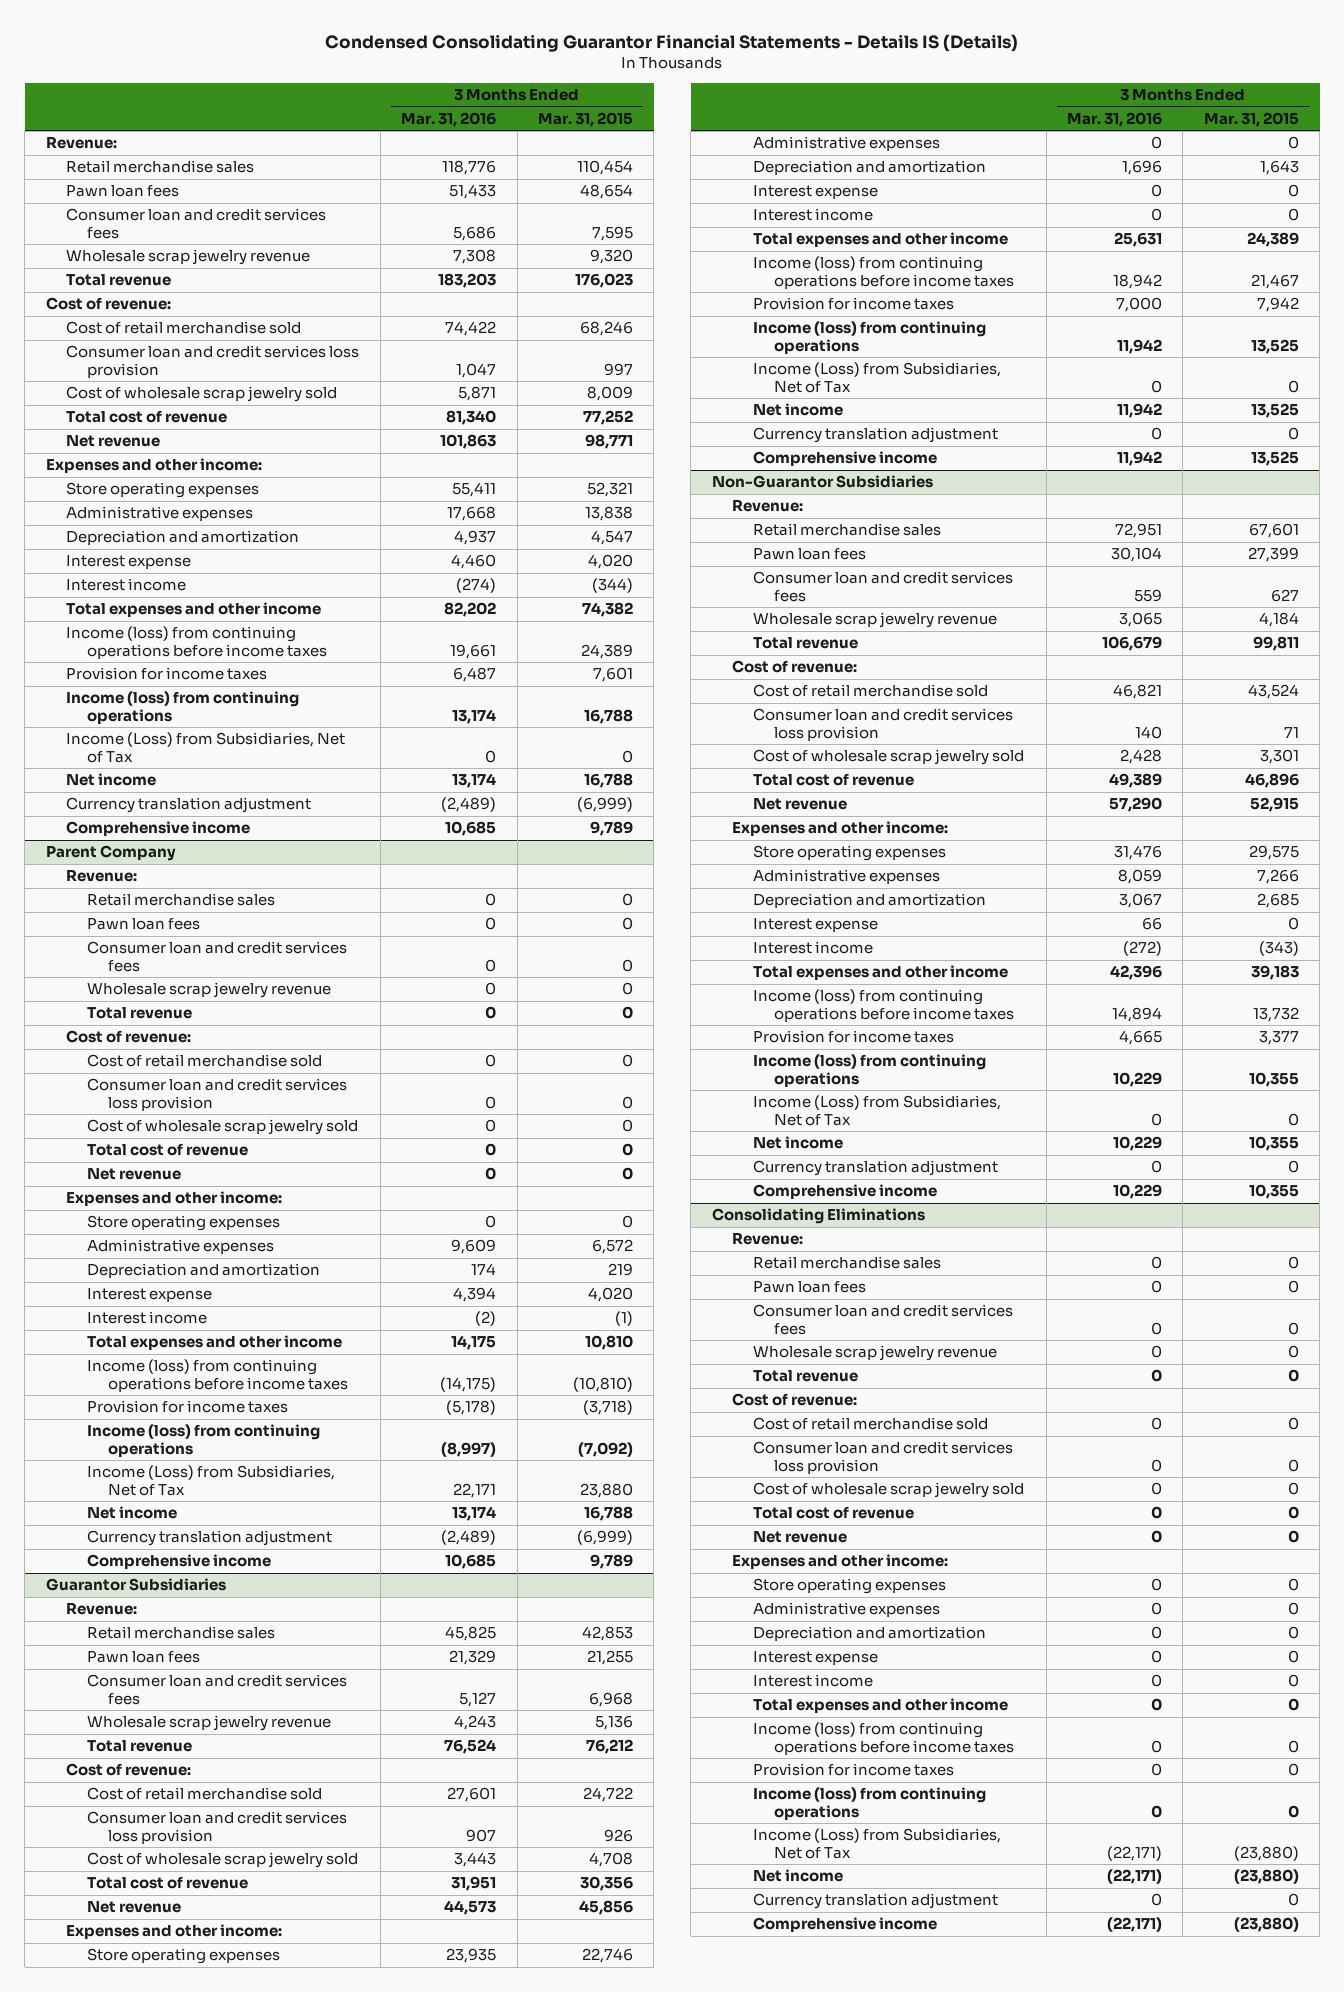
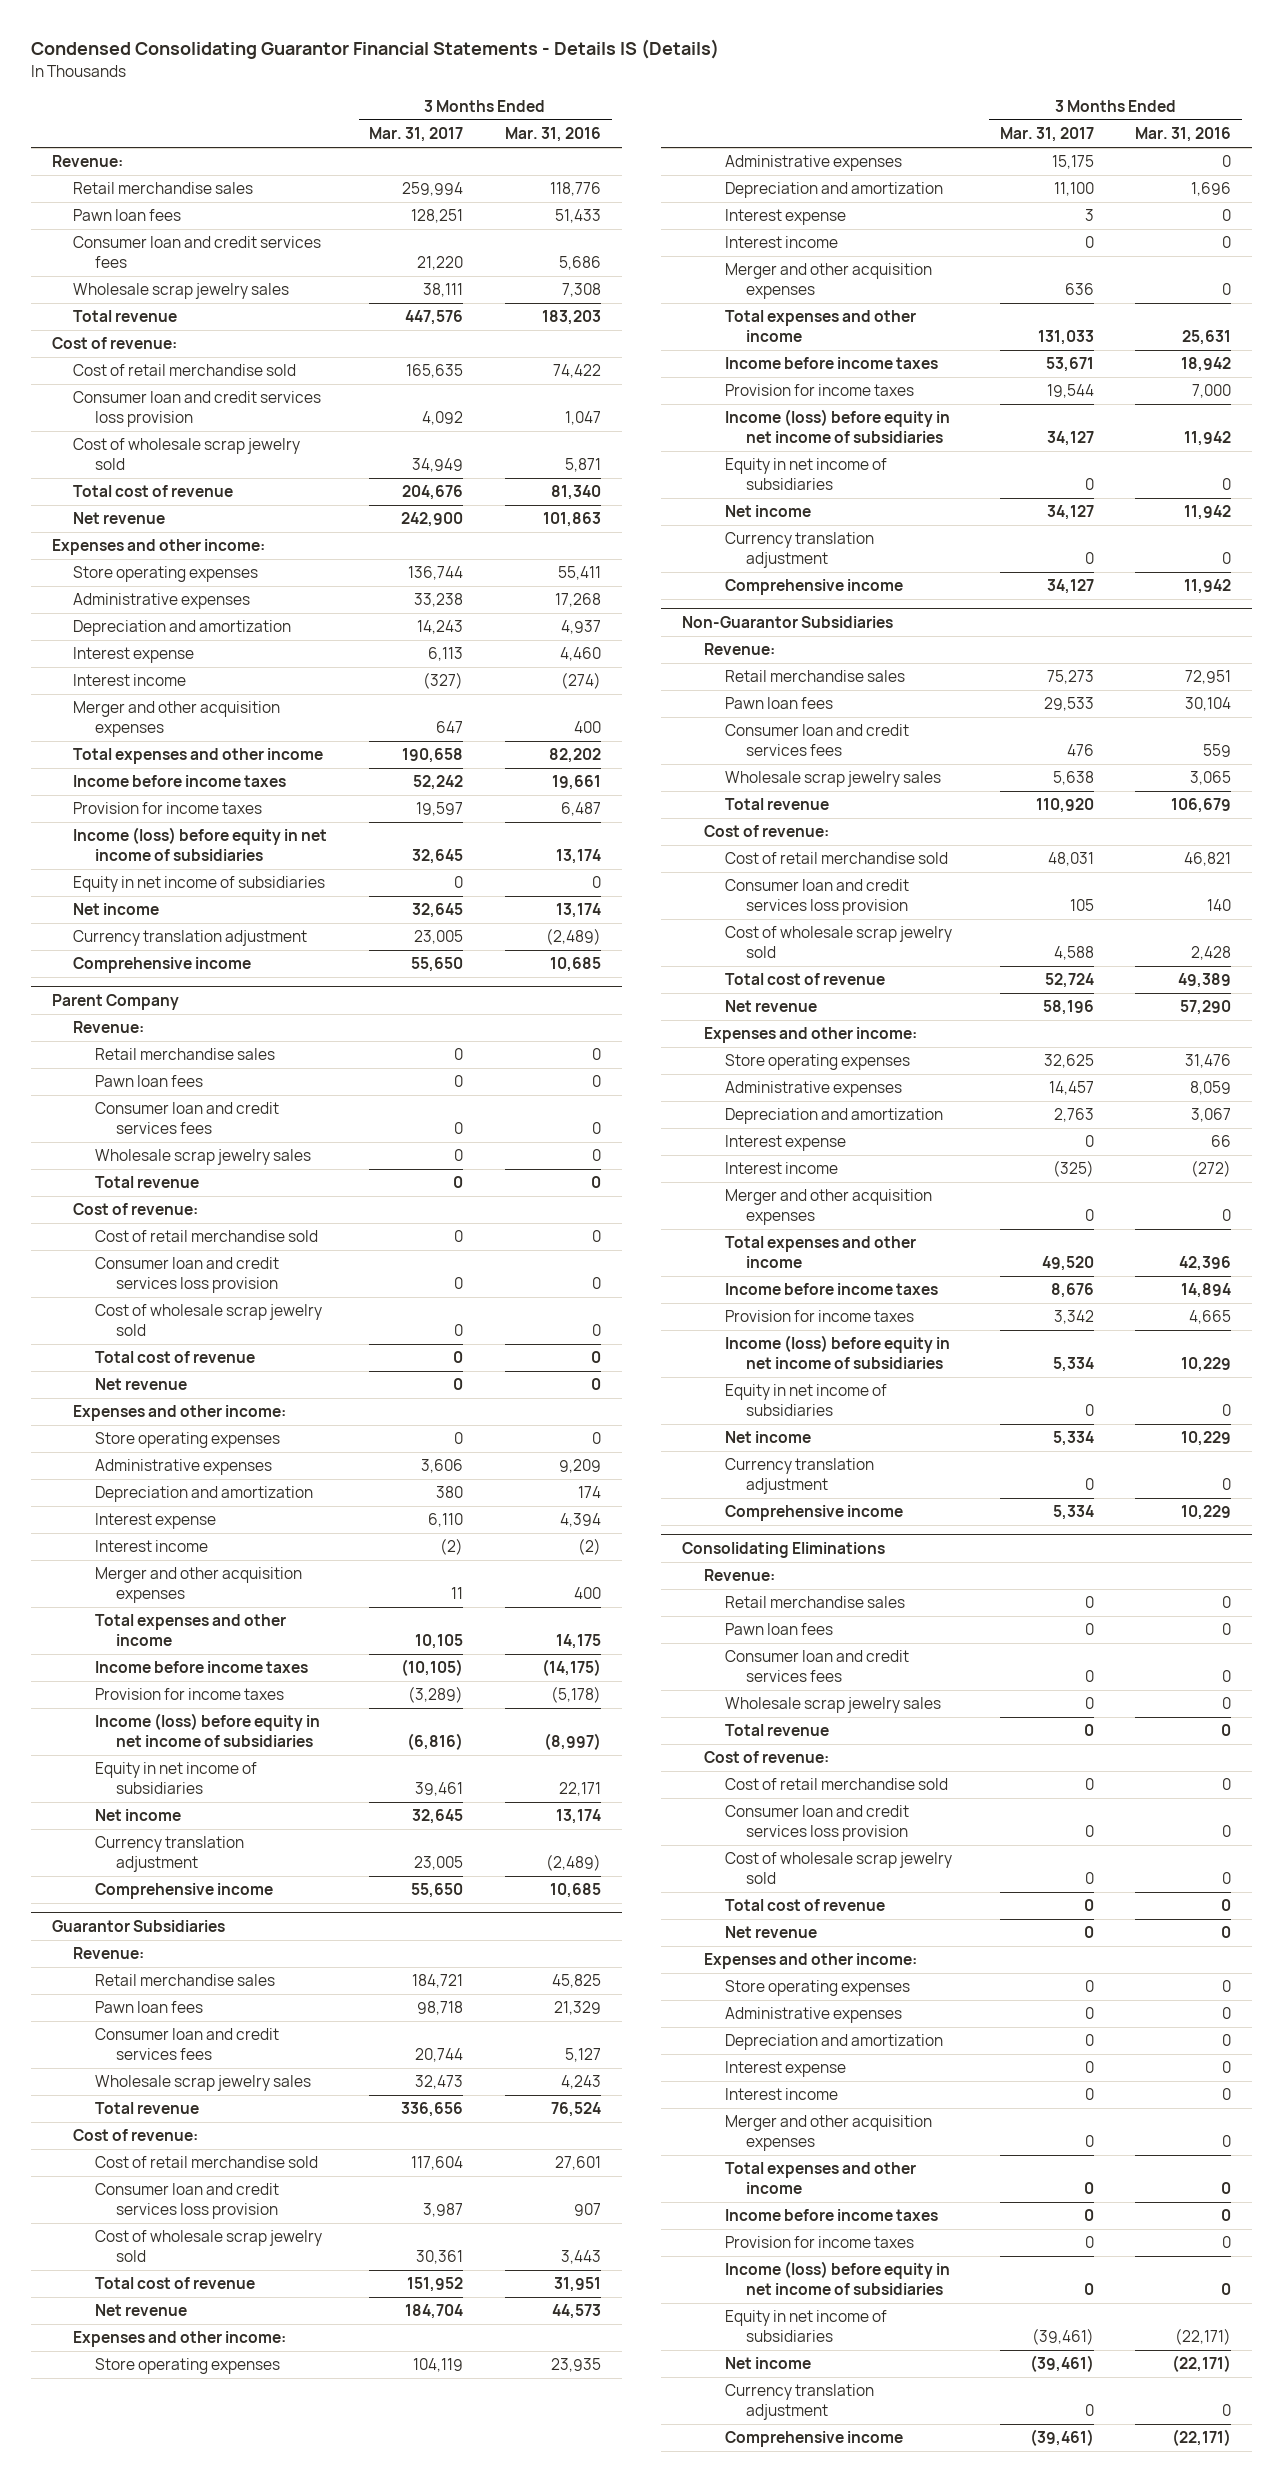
- | 3 Months Ended Mar. 31, 2016 | 3 Months Ended Mar. 31, 2015
+ | 3 Months Ended Mar. 31, 2017 | 3 Months Ended Mar. 31, 2016
- Wholesale scrap jewelry revenue | 7,308 | 9,320
+ Wholesale scrap jewelry sales | 38,111 | 7,308
- Administrative expenses | 17,668 | 13,838
+ Administrative expenses | 33,238 | 17,268
+ Merger and other acquisition expenses | 647 | 400
- Income (loss) from continuing operations before income taxes | 19,661 | 24,389
+ Income before income taxes | 52,242 | 19,661
- Income (loss) from continuing operations | 13,174 | 16,788
- Income (Loss) from Subsidiaries, Net of Tax | 0 | 0
+ Income (loss) before equity in net income of subsidiaries | 32,645 | 13,174
+ Equity in net income of subsidiaries | 0 | 0
@ Parent Company
- Wholesale scrap jewelry revenue | 0 | 0
+ Wholesale scrap jewelry sales | 0 | 0
- Administrative expenses | 9,609 | 6,572
+ Administrative expenses | 3,606 | 9,209
+ Merger and other acquisition expenses | 11 | 400
- Income (loss) from continuing operations before income taxes | (14,175) | (10,810)
+ Income before income taxes | (10,105) | (14,175)
- Income (loss) from continuing operations | (8,997) | (7,092)
- Income (Loss) from Subsidiaries, Net of Tax | 22,171 | 23,880
+ Income (loss) before equity in net income of subsidiaries | (6,816) | (8,997)
+ Equity in net income of subsidiaries | 39,461 | 22,171
@ Guarantor Subsidiaries
- Wholesale scrap jewelry revenue | 4,243 | 5,136
+ Wholesale scrap jewelry sales | 32,473 | 4,243
+ Merger and other acquisition expenses | 636 | 0
- Income (loss) from continuing operations before income taxes | 18,942 | 21,467
+ Income before income taxes | 53,671 | 18,942
- Income (loss) from continuing operations | 11,942 | 13,525
- Income (Loss) from Subsidiaries, Net of Tax | 0 | 0
+ Income (loss) before equity in net income of subsidiaries | 34,127 | 11,942
+ Equity in net income of subsidiaries | 0 | 0
@ Non-Guarantor Subsidiaries
- Wholesale scrap jewelry revenue | 3,065 | 4,184
+ Wholesale scrap jewelry sales | 5,638 | 3,065
+ Merger and other acquisition expenses | 0 | 0
- Income (loss) from continuing operations before income taxes | 14,894 | 13,732
+ Income before income taxes | 8,676 | 14,894
- Income (loss) from continuing operations | 10,229 | 10,355
- Income (Loss) from Subsidiaries, Net of Tax | 0 | 0
+ Income (loss) before equity in net income of subsidiaries | 5,334 | 10,229
+ Equity in net income of subsidiaries | 0 | 0
@ Consolidating Eliminations
- Wholesale scrap jewelry revenue | 0 | 0
+ Wholesale scrap jewelry sales | 0 | 0
+ Merger and other acquisition expenses | 0 | 0
- Income (loss) from continuing operations before income taxes | 0 | 0
+ Income before income taxes | 0 | 0
- Income (loss) from continuing operations | 0 | 0
- Income (Loss) from Subsidiaries, Net of Tax | (22,171) | (23,880)
+ Income (loss) before equity in net income of subsidiaries | 0 | 0
+ Equity in net income of subsidiaries | (39,461) | (22,171)

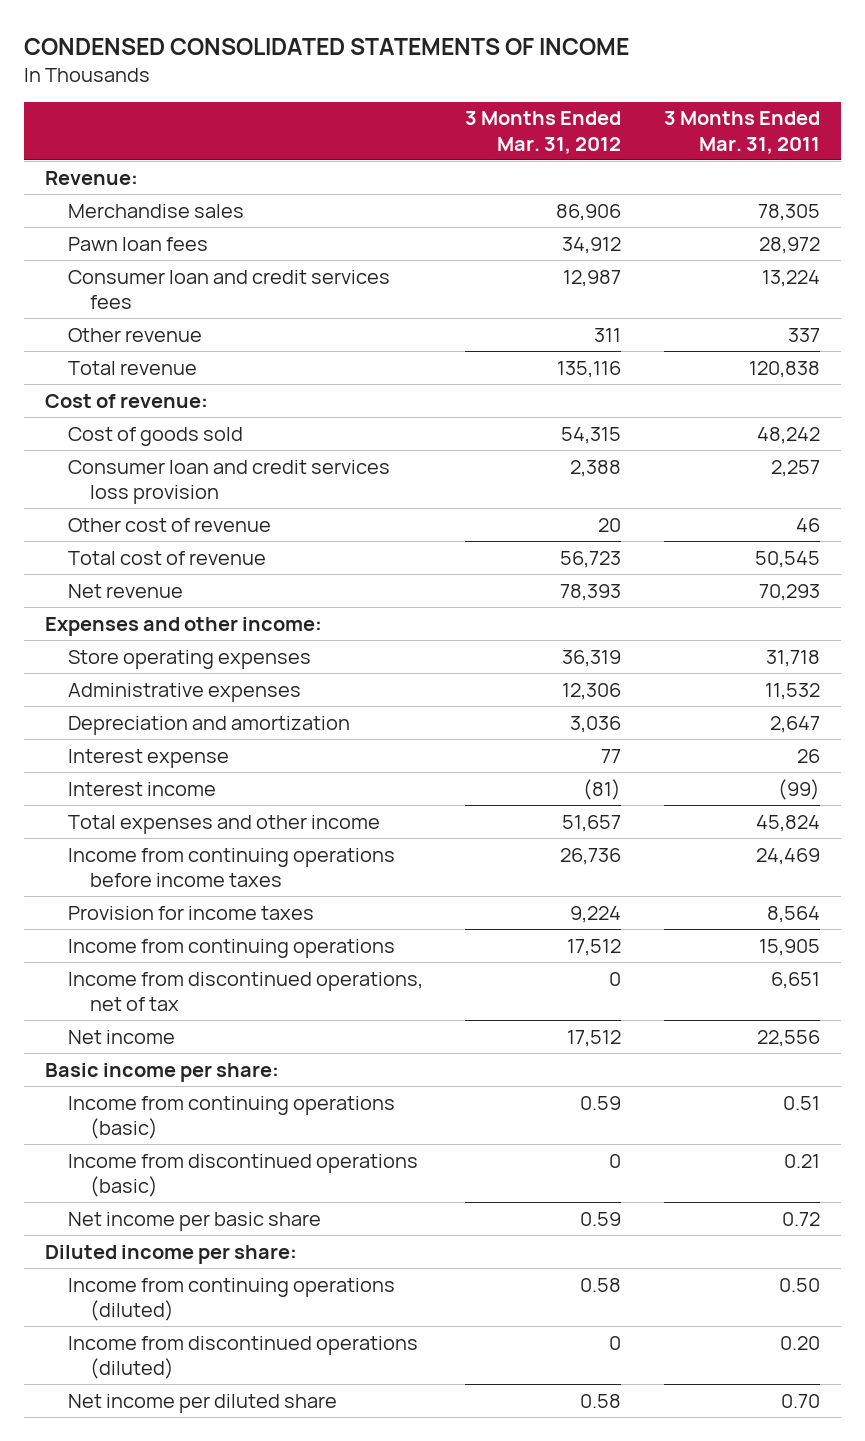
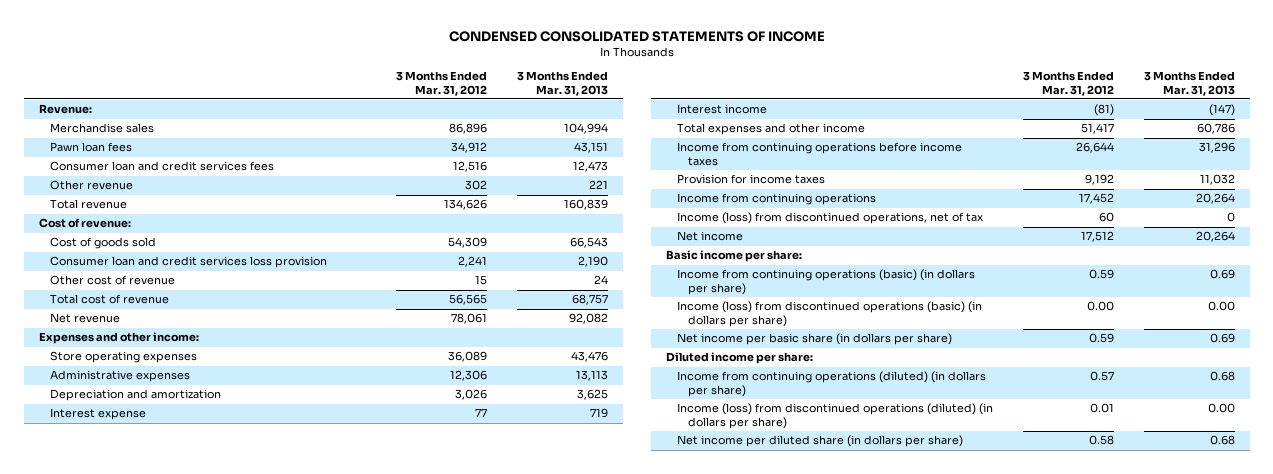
- | 3 Months Ended Mar. 31, 2012 | 3 Months Ended Mar. 31, 2011
+ | 3 Months Ended Mar. 31, 2012 | 3 Months Ended Mar. 31, 2013
- Merchandise sales | 86,906 | 78,305
+ Merchandise sales | 86,896 | 104,994
- Consumer loan and credit services fees | 12,987 | 13,224
- Other revenue | 311 | 337
- Total revenue | 135,116 | 120,838
+ Consumer loan and credit services fees | 12,516 | 12,473
+ Other revenue | 302 | 221
+ Total revenue | 134,626 | 160,839
- Cost of goods sold | 54,315 | 48,242
- Consumer loan and credit services loss provision | 2,388 | 2,257
- Other cost of revenue | 20 | 46
- Total cost of revenue | 56,723 | 50,545
- Net revenue | 78,393 | 70,293
+ Cost of goods sold | 54,309 | 66,543
+ Consumer loan and credit services loss provision | 2,241 | 2,190
+ Other cost of revenue | 15 | 24
+ Total cost of revenue | 56,565 | 68,757
+ Net revenue | 78,061 | 92,082
- Store operating expenses | 36,319 | 31,718
+ Store operating expenses | 36,089 | 43,476
- Depreciation and amortization | 3,036 | 2,647
+ Depreciation and amortization | 3,026 | 3,625
- Total expenses and other income | 51,657 | 45,824
- Income from continuing operations before income taxes | 26,736 | 24,469
- Provision for income taxes | 9,224 | 8,564
- Income from continuing operations | 17,512 | 15,905
- Income from discontinued operations, net of tax | 0 | 6,651
+ Total expenses and other income | 51,417 | 60,786
+ Income from continuing operations before income taxes | 26,644 | 31,296
+ Provision for income taxes | 9,192 | 11,032
+ Income from continuing operations | 17,452 | 20,264
+ Income (loss) from discontinued operations, net of tax | 60 | 0
- Income from continuing operations (basic) | 0.59 | 0.51
- Income from discontinued operations (basic) | 0 | 0.21
- Net income per basic share | 0.59 | 0.72
+ Income from continuing operations (basic) (in dollars per share) | 0.59 | 0.69
+ Income (loss) from discontinued operations (basic) (in dollars per share) | 0.00 | 0.00
+ Net income per basic share (in dollars per share) | 0.59 | 0.69
- Income from continuing operations (diluted) | 0.58 | 0.50
- Income from discontinued operations (diluted) | 0 | 0.20
- Net income per diluted share | 0.58 | 0.70
+ Income from continuing operations (diluted) (in dollars per share) | 0.57 | 0.68
+ Income (loss) from discontinued operations (diluted) (in dollars per share) | 0.01 | 0.00
+ Net income per diluted share (in dollars per share) | 0.58 | 0.68

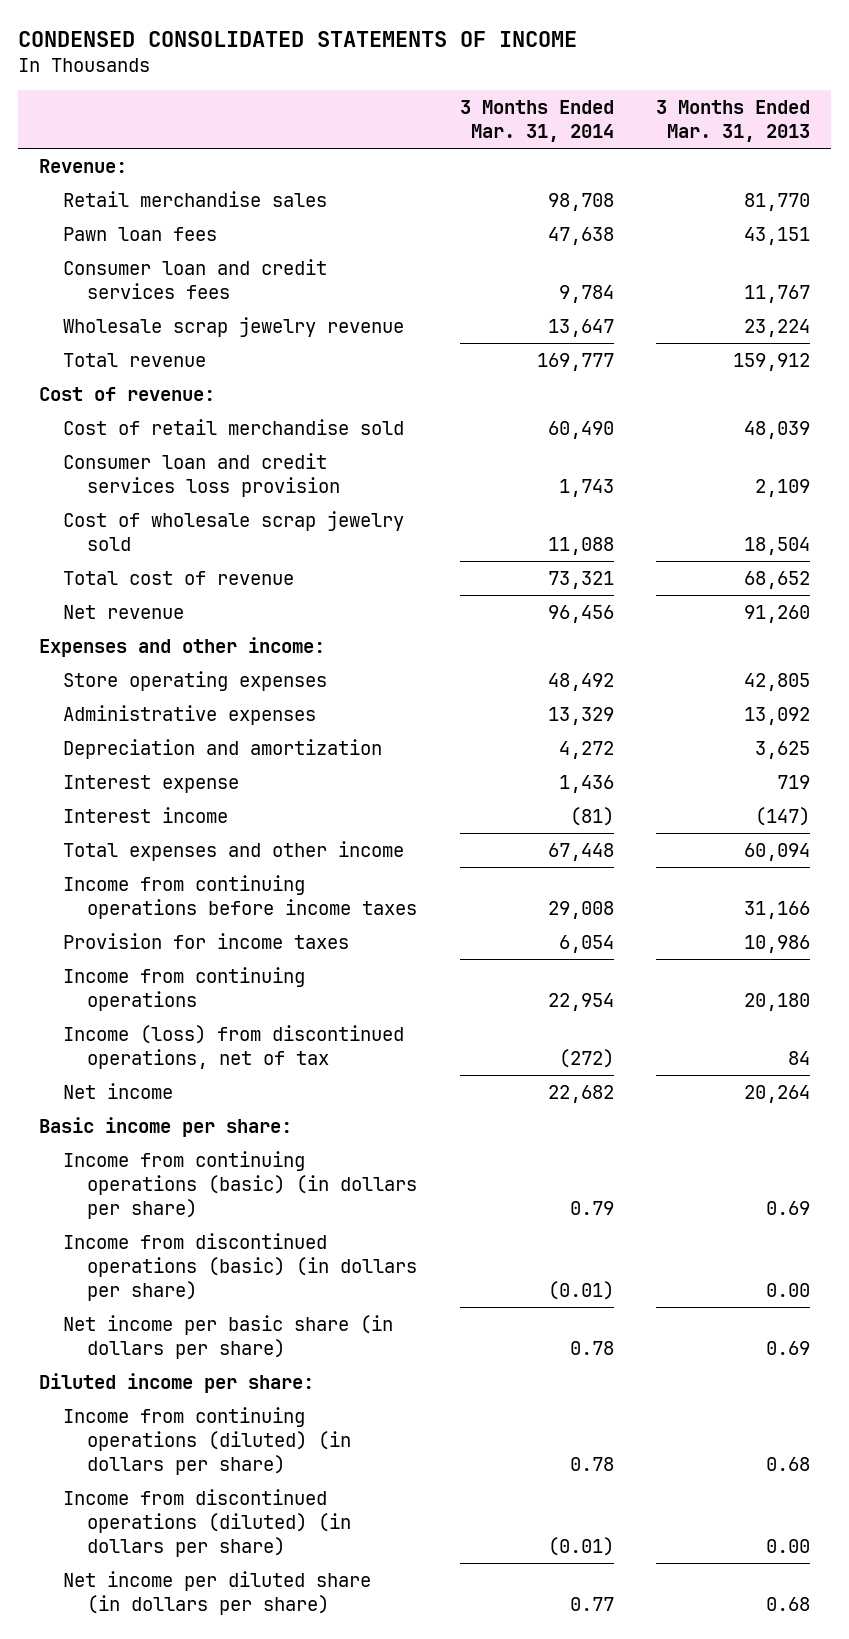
- | 3 Months Ended Mar. 31, 2012 | 3 Months Ended Mar. 31, 2013
+ | 3 Months Ended Mar. 31, 2014 | 3 Months Ended Mar. 31, 2013
- Merchandise sales | 86,896 | 104,994
+ Retail merchandise sales | 98,708 | 81,770
- Consumer loan and credit services fees | 12,516 | 12,473
- Other revenue | 302 | 221
- Total revenue | 134,626 | 160,839
+ Consumer loan and credit services fees | 9,784 | 11,767
+ Wholesale scrap jewelry revenue | 13,647 | 23,224
+ Total revenue | 169,777 | 159,912
- Cost of goods sold | 54,309 | 66,543
- Consumer loan and credit services loss provision | 2,241 | 2,190
- Other cost of revenue | 15 | 24
- Total cost of revenue | 56,565 | 68,757
- Net revenue | 78,061 | 92,082
+ Cost of retail merchandise sold | 60,490 | 48,039
+ Consumer loan and credit services loss provision | 1,743 | 2,109
+ Cost of wholesale scrap jewelry sold | 11,088 | 18,504
+ Total cost of revenue | 73,321 | 68,652
+ Net revenue | 96,456 | 91,260
- Store operating expenses | 36,089 | 43,476
- Administrative expenses | 12,306 | 13,113
+ Store operating expenses | 48,492 | 42,805
+ Administrative expenses | 13,329 | 13,092
- Total expenses and other income | 51,417 | 60,786
- Income from continuing operations before income taxes | 26,644 | 31,296
- Provision for income taxes | 9,192 | 11,032
- Income from continuing operations | 17,452 | 20,264
- Income (loss) from discontinued operations, net of tax | 60 | 0
+ Total expenses and other income | 67,448 | 60,094
+ Income from continuing operations before income taxes | 29,008 | 31,166
+ Provision for income taxes | 6,054 | 10,986
+ Income from continuing operations | 22,954 | 20,180
+ Income (loss) from discontinued operations, net of tax | (272) | 84
- Income (loss) from discontinued operations (basic) (in dollars per share) | 0.00 | 0.00
+ Income from discontinued operations (basic) (in dollars per share) | (0.01) | 0.00
- Income (loss) from discontinued operations (diluted) (in dollars per share) | 0.01 | 0.00
+ Income from discontinued operations (diluted) (in dollars per share) | (0.01) | 0.00

